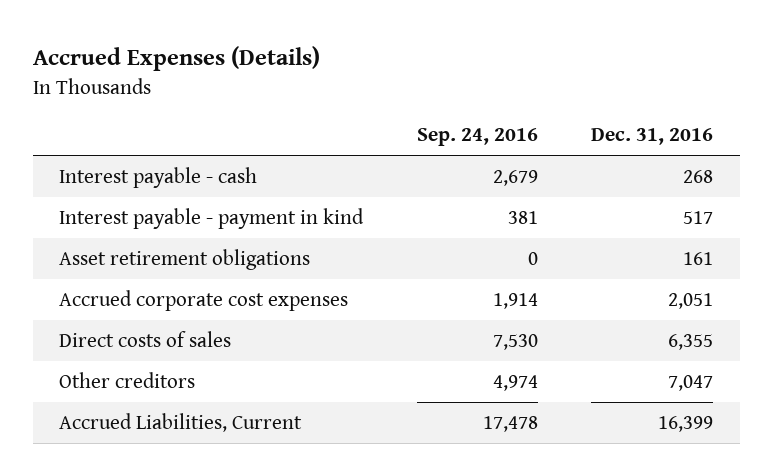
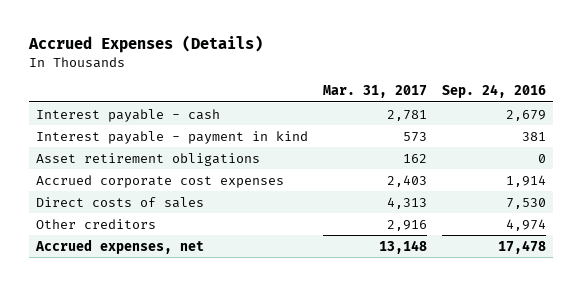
- | Sep. 24, 2016 | Dec. 31, 2016
+ | Mar. 31, 2017 | Sep. 24, 2016
- Accrued Liabilities, Current | 17,478 | 16,399
+ Accrued expenses, net | 13,148 | 17,478

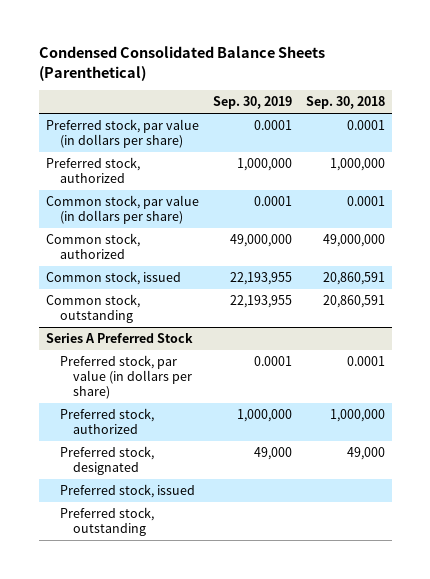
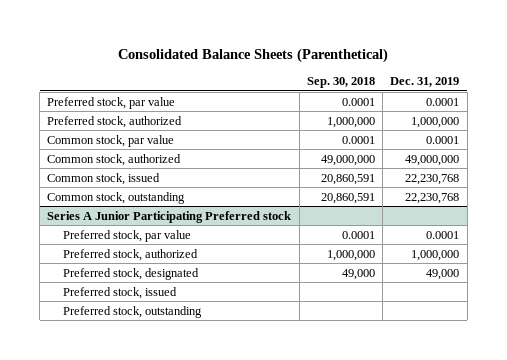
- Condensed Consolidated Balance Sheets (Parenthetical)
+ Consolidated Balance Sheets (Parenthetical)
- | Sep. 30, 2019 | Sep. 30, 2018
+ | Sep. 30, 2018 | Dec. 31, 2019
- Preferred stock, par value (in dollars per share) | 0.0001 | 0.0001
+ Preferred stock, par value | 0.0001 | 0.0001
- Common stock, par value (in dollars per share) | 0.0001 | 0.0001
+ Common stock, par value | 0.0001 | 0.0001
- Series A Preferred Stock
- Preferred stock, par value (in dollars per share) | 0.0001 | 0.0001
+ Series A Junior Participating Preferred stock
+ Preferred stock, par value | 0.0001 | 0.0001

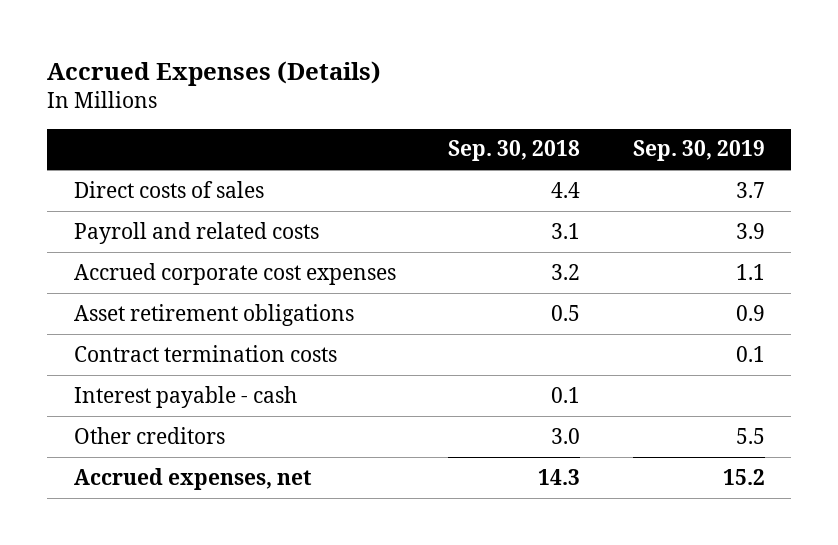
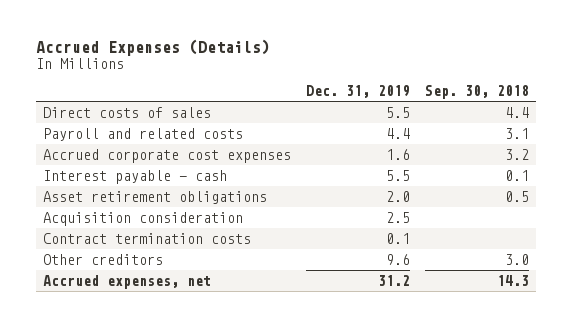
- | Sep. 30, 2018 | Sep. 30, 2019
+ | Dec. 31, 2019 | Sep. 30, 2018
moved up: Interest payable - cash | 5.5 | 0.1
+ Acquisition consideration | 2.5 |

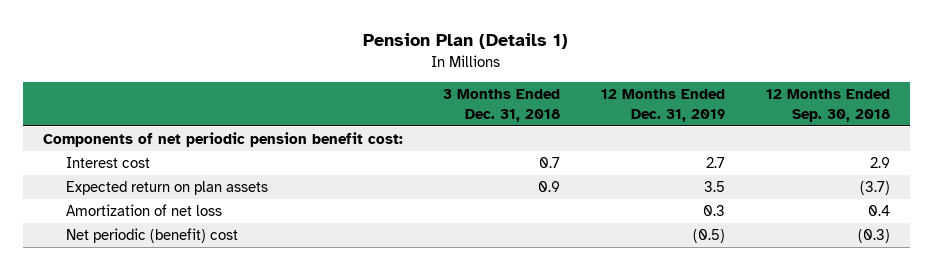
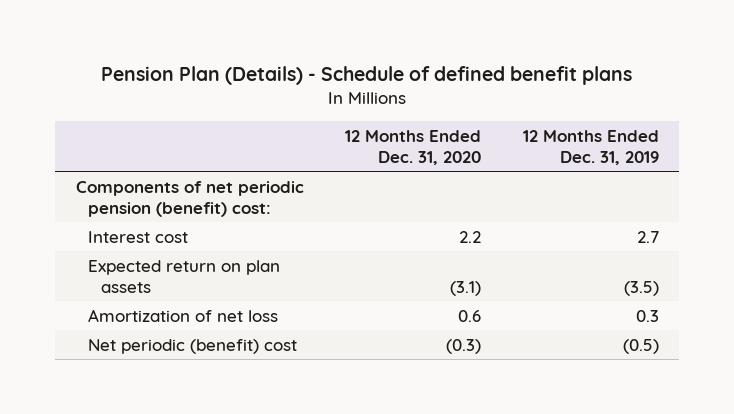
- Pension Plan (Details 1)
+ Pension Plan (Details) - Schedule of defined benefit plans
- | 3 Months Ended Dec. 31, 2018 | 12 Months Ended Dec. 31, 2019 | 12 Months Ended Sep. 30, 2018
+ | 12 Months Ended Dec. 31, 2020 | 12 Months Ended Dec. 31, 2019
- Components of net periodic pension benefit cost:
+ Components of net periodic pension (benefit) cost:
- Expected return on plan assets | 0.9 | 3.5 | (3.7)
+ Expected return on plan assets | (3.1) | (3.5)

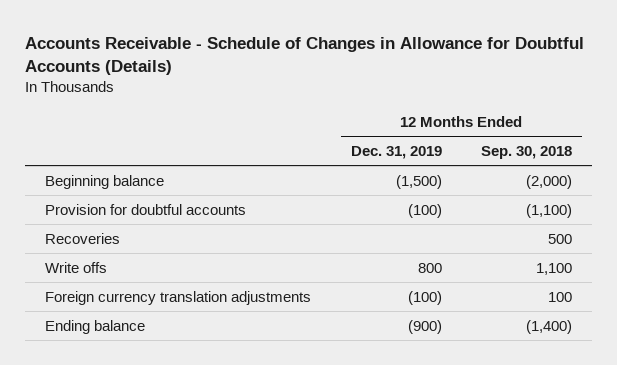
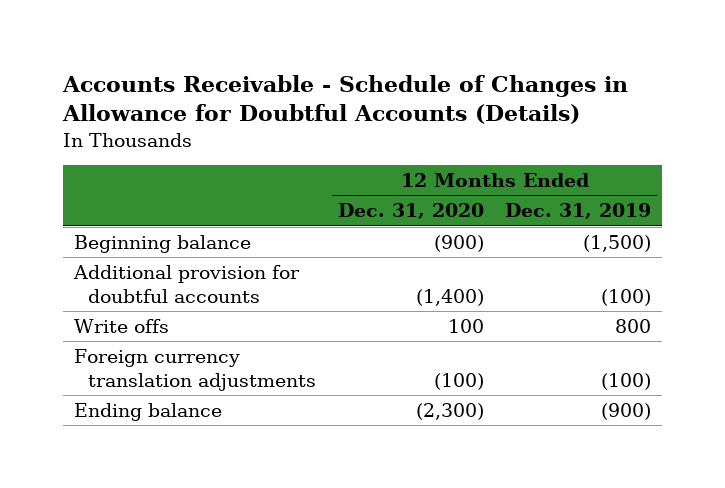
- | 12 Months Ended Dec. 31, 2019 | 12 Months Ended Sep. 30, 2018
+ | 12 Months Ended Dec. 31, 2020 | 12 Months Ended Dec. 31, 2019
- Provision for doubtful accounts | (100) | (1,100)
- Recoveries | | 500
+ Additional provision for doubtful accounts | (1,400) | (100)

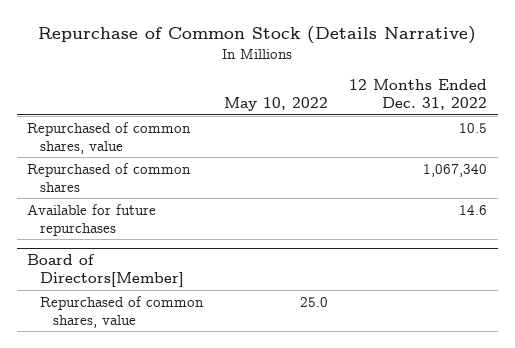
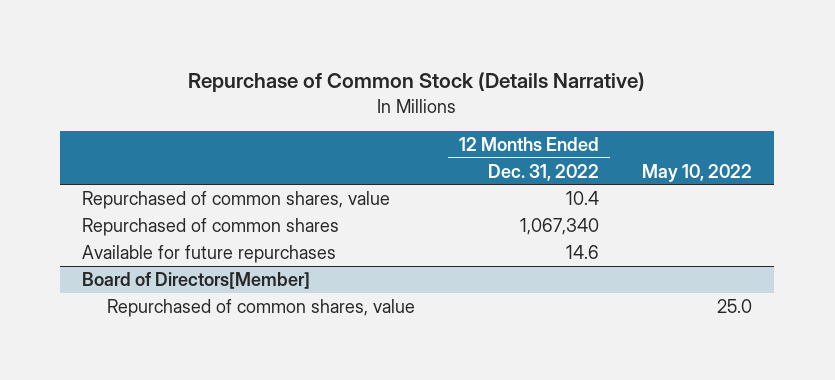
- | May 10, 2022 | 12 Months Ended Dec. 31, 2022
+ | 12 Months Ended Dec. 31, 2022 | May 10, 2022
- Repurchased of common shares, value | | 10.5
+ Repurchased of common shares, value | 10.4 |

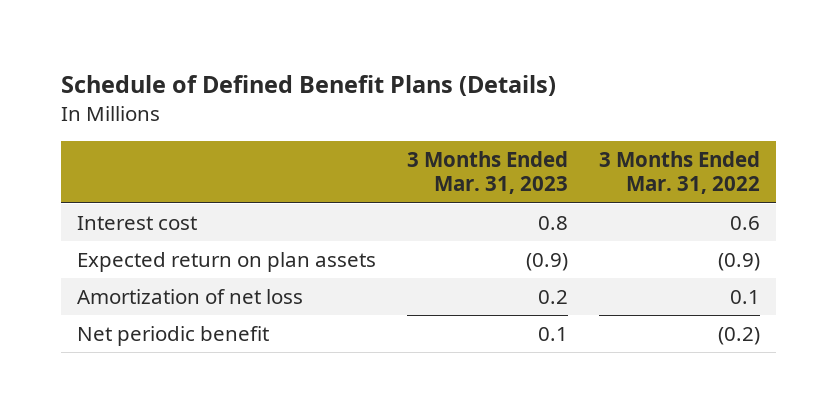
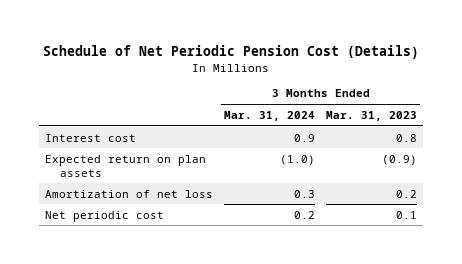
- Schedule of Defined Benefit Plans (Details)
+ Schedule of Net Periodic Pension Cost (Details)
- | 3 Months Ended Mar. 31, 2023 | 3 Months Ended Mar. 31, 2022
+ | 3 Months Ended Mar. 31, 2024 | 3 Months Ended Mar. 31, 2023
- Net periodic benefit | 0.1 | (0.2)
+ Net periodic cost | 0.2 | 0.1

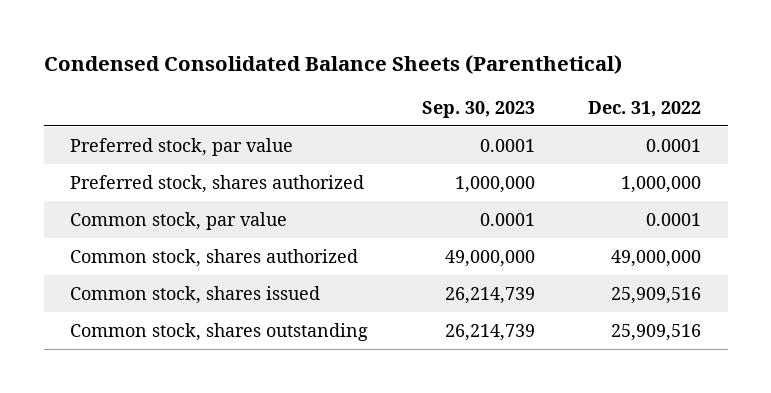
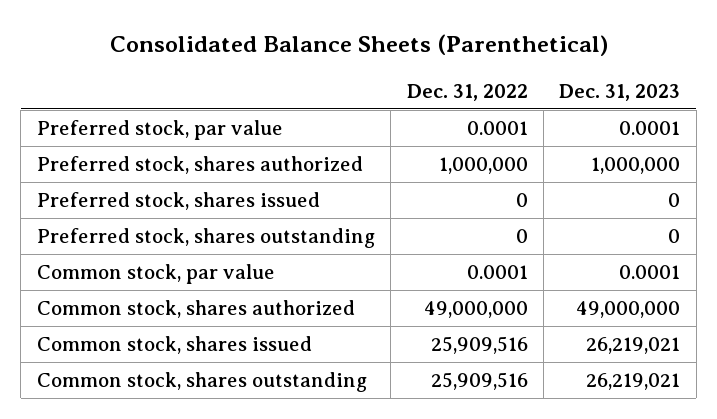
- Condensed Consolidated Balance Sheets (Parenthetical)
+ Consolidated Balance Sheets (Parenthetical)
- | Sep. 30, 2023 | Dec. 31, 2022
+ | Dec. 31, 2022 | Dec. 31, 2023
+ Preferred stock, shares issued | 0 | 0
+ Preferred stock, shares outstanding | 0 | 0

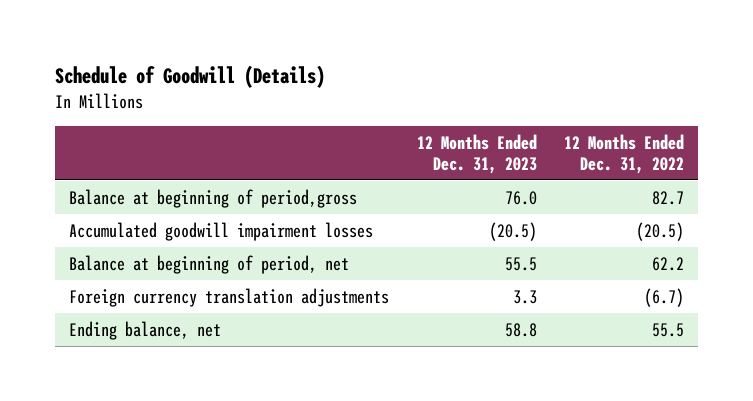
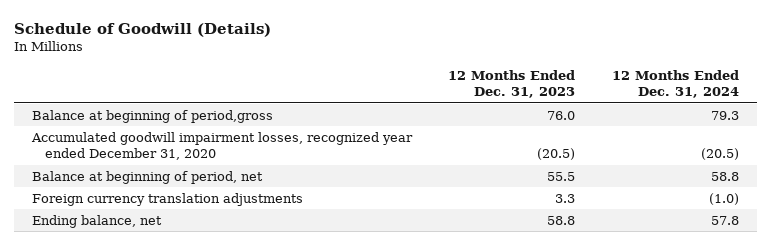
- | 12 Months Ended Dec. 31, 2023 | 12 Months Ended Dec. 31, 2022
+ | 12 Months Ended Dec. 31, 2023 | 12 Months Ended Dec. 31, 2024
- Accumulated goodwill impairment losses | (20.5) | (20.5)
+ Accumulated goodwill impairment losses, recognized year ended December 31, 2020 | (20.5) | (20.5)

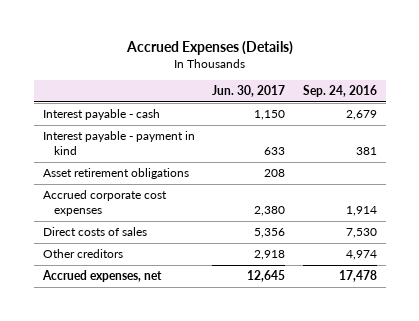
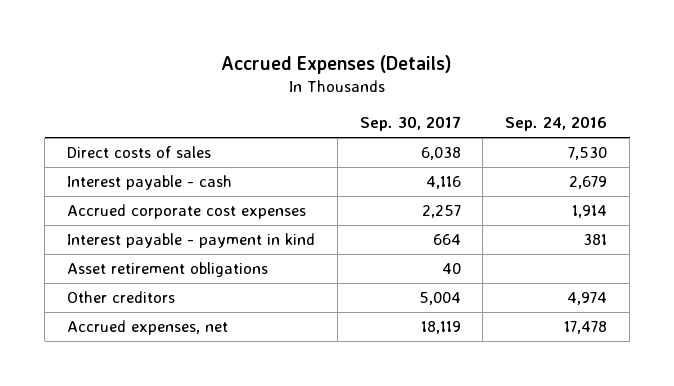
- | Jun. 30, 2017 | Sep. 24, 2016
+ | Sep. 30, 2017 | Sep. 24, 2016
moved up: Direct costs of sales | 6,038 | 7,530
moved up: Accrued corporate cost expenses | 2,257 | 1,914

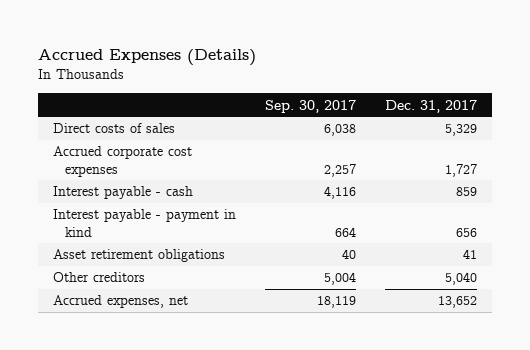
- | Sep. 30, 2017 | Sep. 24, 2016
+ | Sep. 30, 2017 | Dec. 31, 2017
moved down: Interest payable - cash | 4,116 | 859

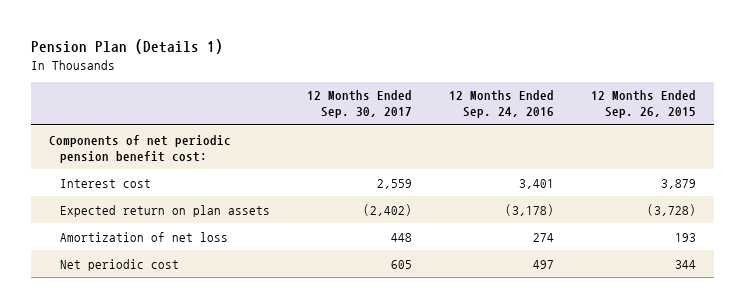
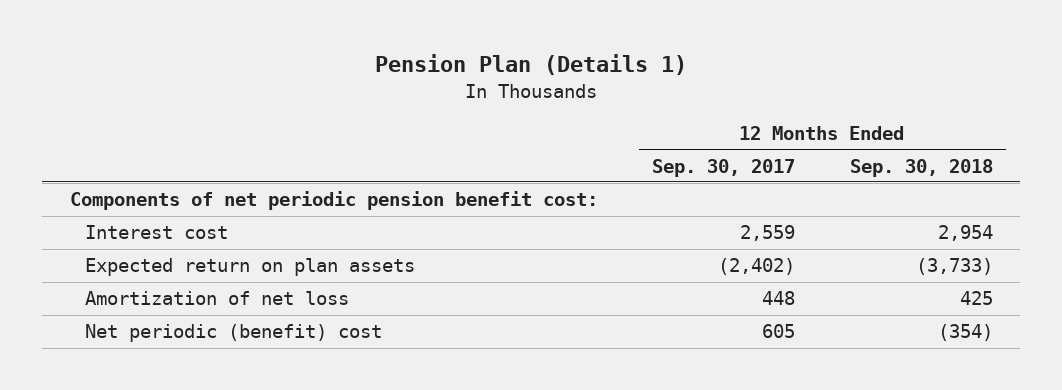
- | 12 Months Ended Sep. 30, 2017 | 12 Months Ended Sep. 24, 2016 | 12 Months Ended Sep. 26, 2015
+ | 12 Months Ended Sep. 30, 2017 | 12 Months Ended Sep. 30, 2018
- Net periodic cost | 605 | 497 | 344
+ Net periodic (benefit) cost | 605 | (354)

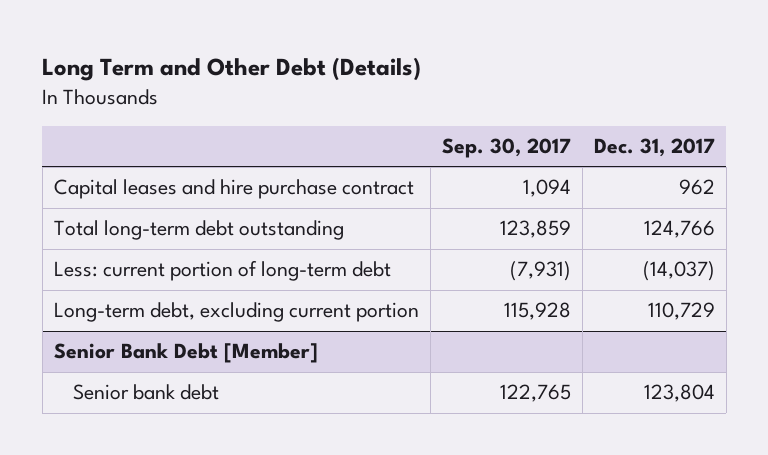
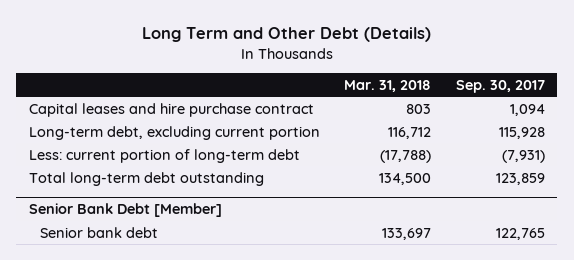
- | Sep. 30, 2017 | Dec. 31, 2017
+ | Mar. 31, 2018 | Sep. 30, 2017
moved down: Less: current portion of long-term debt | (17,788) | (7,931)
moved down: Total long-term debt outstanding | 134,500 | 123,859

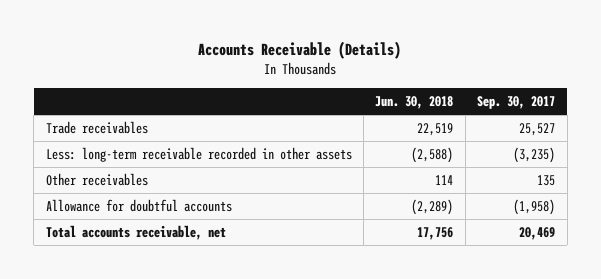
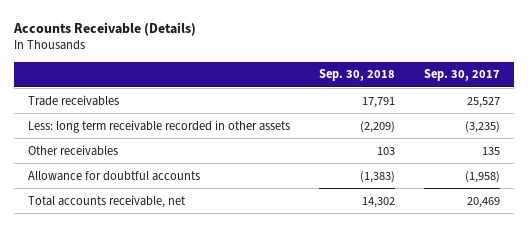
- | Jun. 30, 2018 | Sep. 30, 2017
+ | Sep. 30, 2018 | Sep. 30, 2017
- Less: long-term receivable recorded in other assets | (2,588) | (3,235)
+ Less: long term receivable recorded in other assets | (2,209) | (3,235)

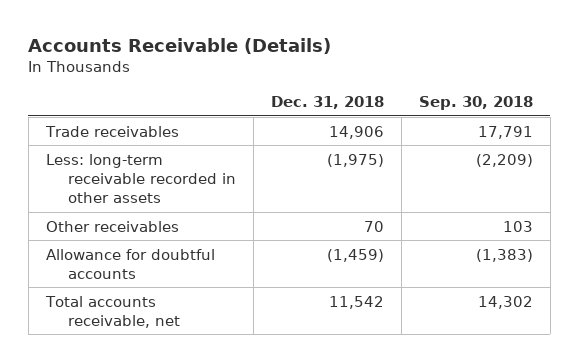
- | Sep. 30, 2018 | Sep. 30, 2017
+ | Dec. 31, 2018 | Sep. 30, 2018
- Less: long term receivable recorded in other assets | (2,209) | (3,235)
+ Less: long-term receivable recorded in other assets | (1,975) | (2,209)

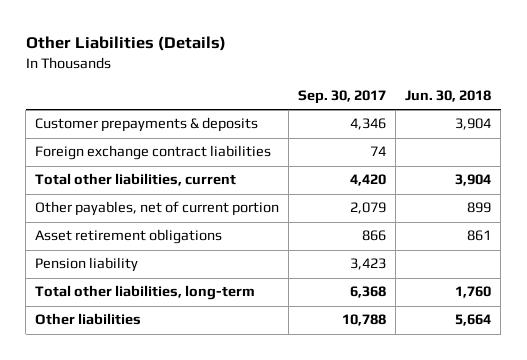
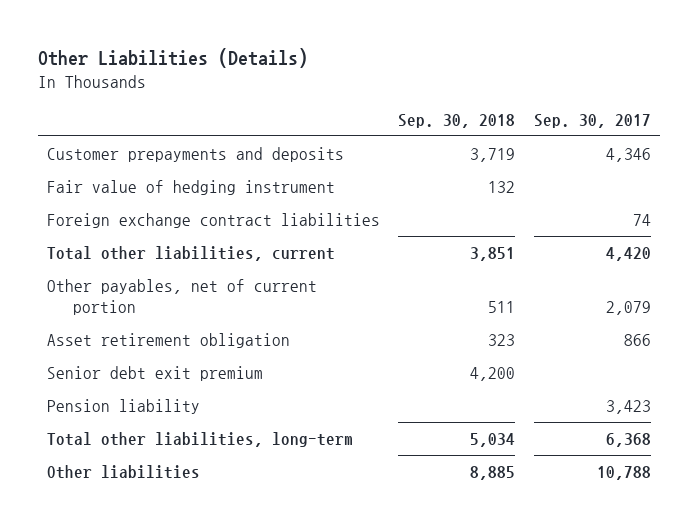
- | Sep. 30, 2017 | Jun. 30, 2018
+ | Sep. 30, 2018 | Sep. 30, 2017
- Customer prepayments & deposits | 4,346 | 3,904
+ Customer prepayments and deposits | 3,719 | 4,346
+ Fair value of hedging instrument | 132 |
- Asset retirement obligations | 866 | 861
+ Asset retirement obligation | 323 | 866
+ Senior debt exit premium | 4,200 |

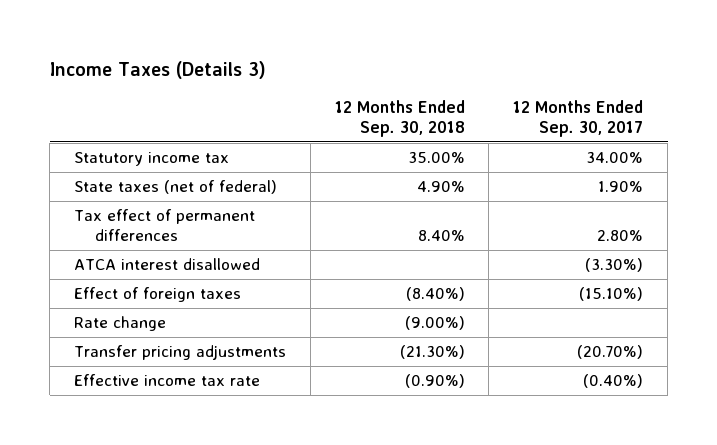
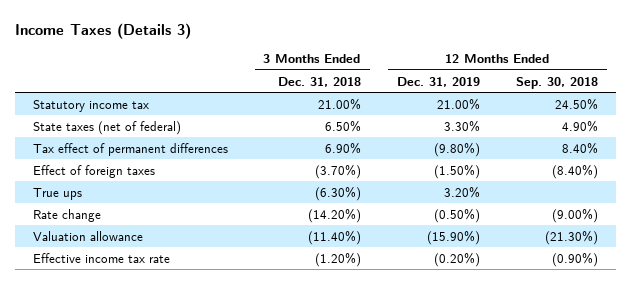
- | 12 Months Ended Sep. 30, 2018 | 12 Months Ended Sep. 30, 2017
+ | 3 Months Ended Dec. 31, 2018 | 12 Months Ended Dec. 31, 2019 | 12 Months Ended Sep. 30, 2018
- Statutory income tax | 35.00% | 34.00%
+ Statutory income tax | 21.00% | 21.00% | 24.50%
- ATCA interest disallowed | | (3.30%)
+ True ups | (6.30%) | 3.20% |
- Transfer pricing adjustments | (21.30%) | (20.70%)
+ Valuation allowance | (11.40%) | (15.90%) | (21.30%)

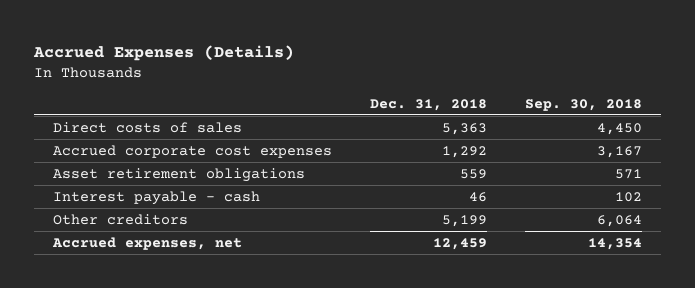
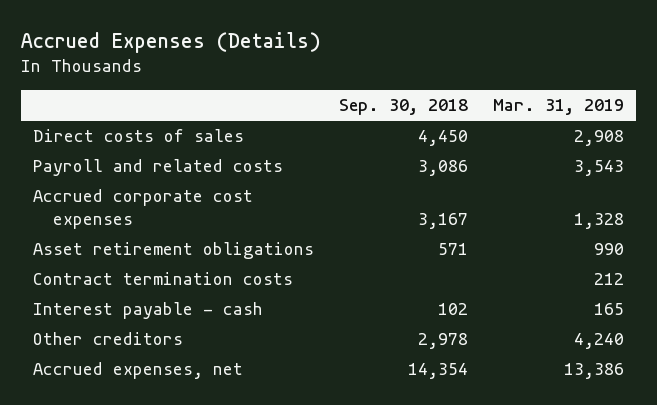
- | Dec. 31, 2018 | Sep. 30, 2018
+ | Sep. 30, 2018 | Mar. 31, 2019
+ Payroll and related costs | 3,086 | 3,543
+ Contract termination costs | | 212
- Other creditors | 5,199 | 6,064
+ Other creditors | 2,978 | 4,240

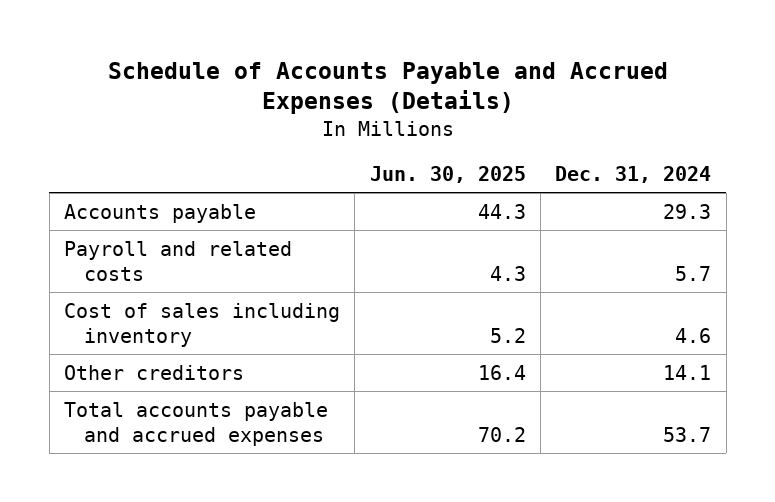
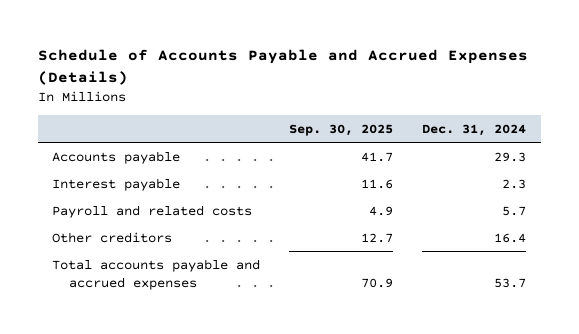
- | Jun. 30, 2025 | Dec. 31, 2024
+ | Sep. 30, 2025 | Dec. 31, 2024
+ Interest payable | 11.6 | 2.3
- Cost of sales including inventory | 5.2 | 4.6
- Other creditors | 16.4 | 14.1
+ Other creditors | 12.7 | 16.4

